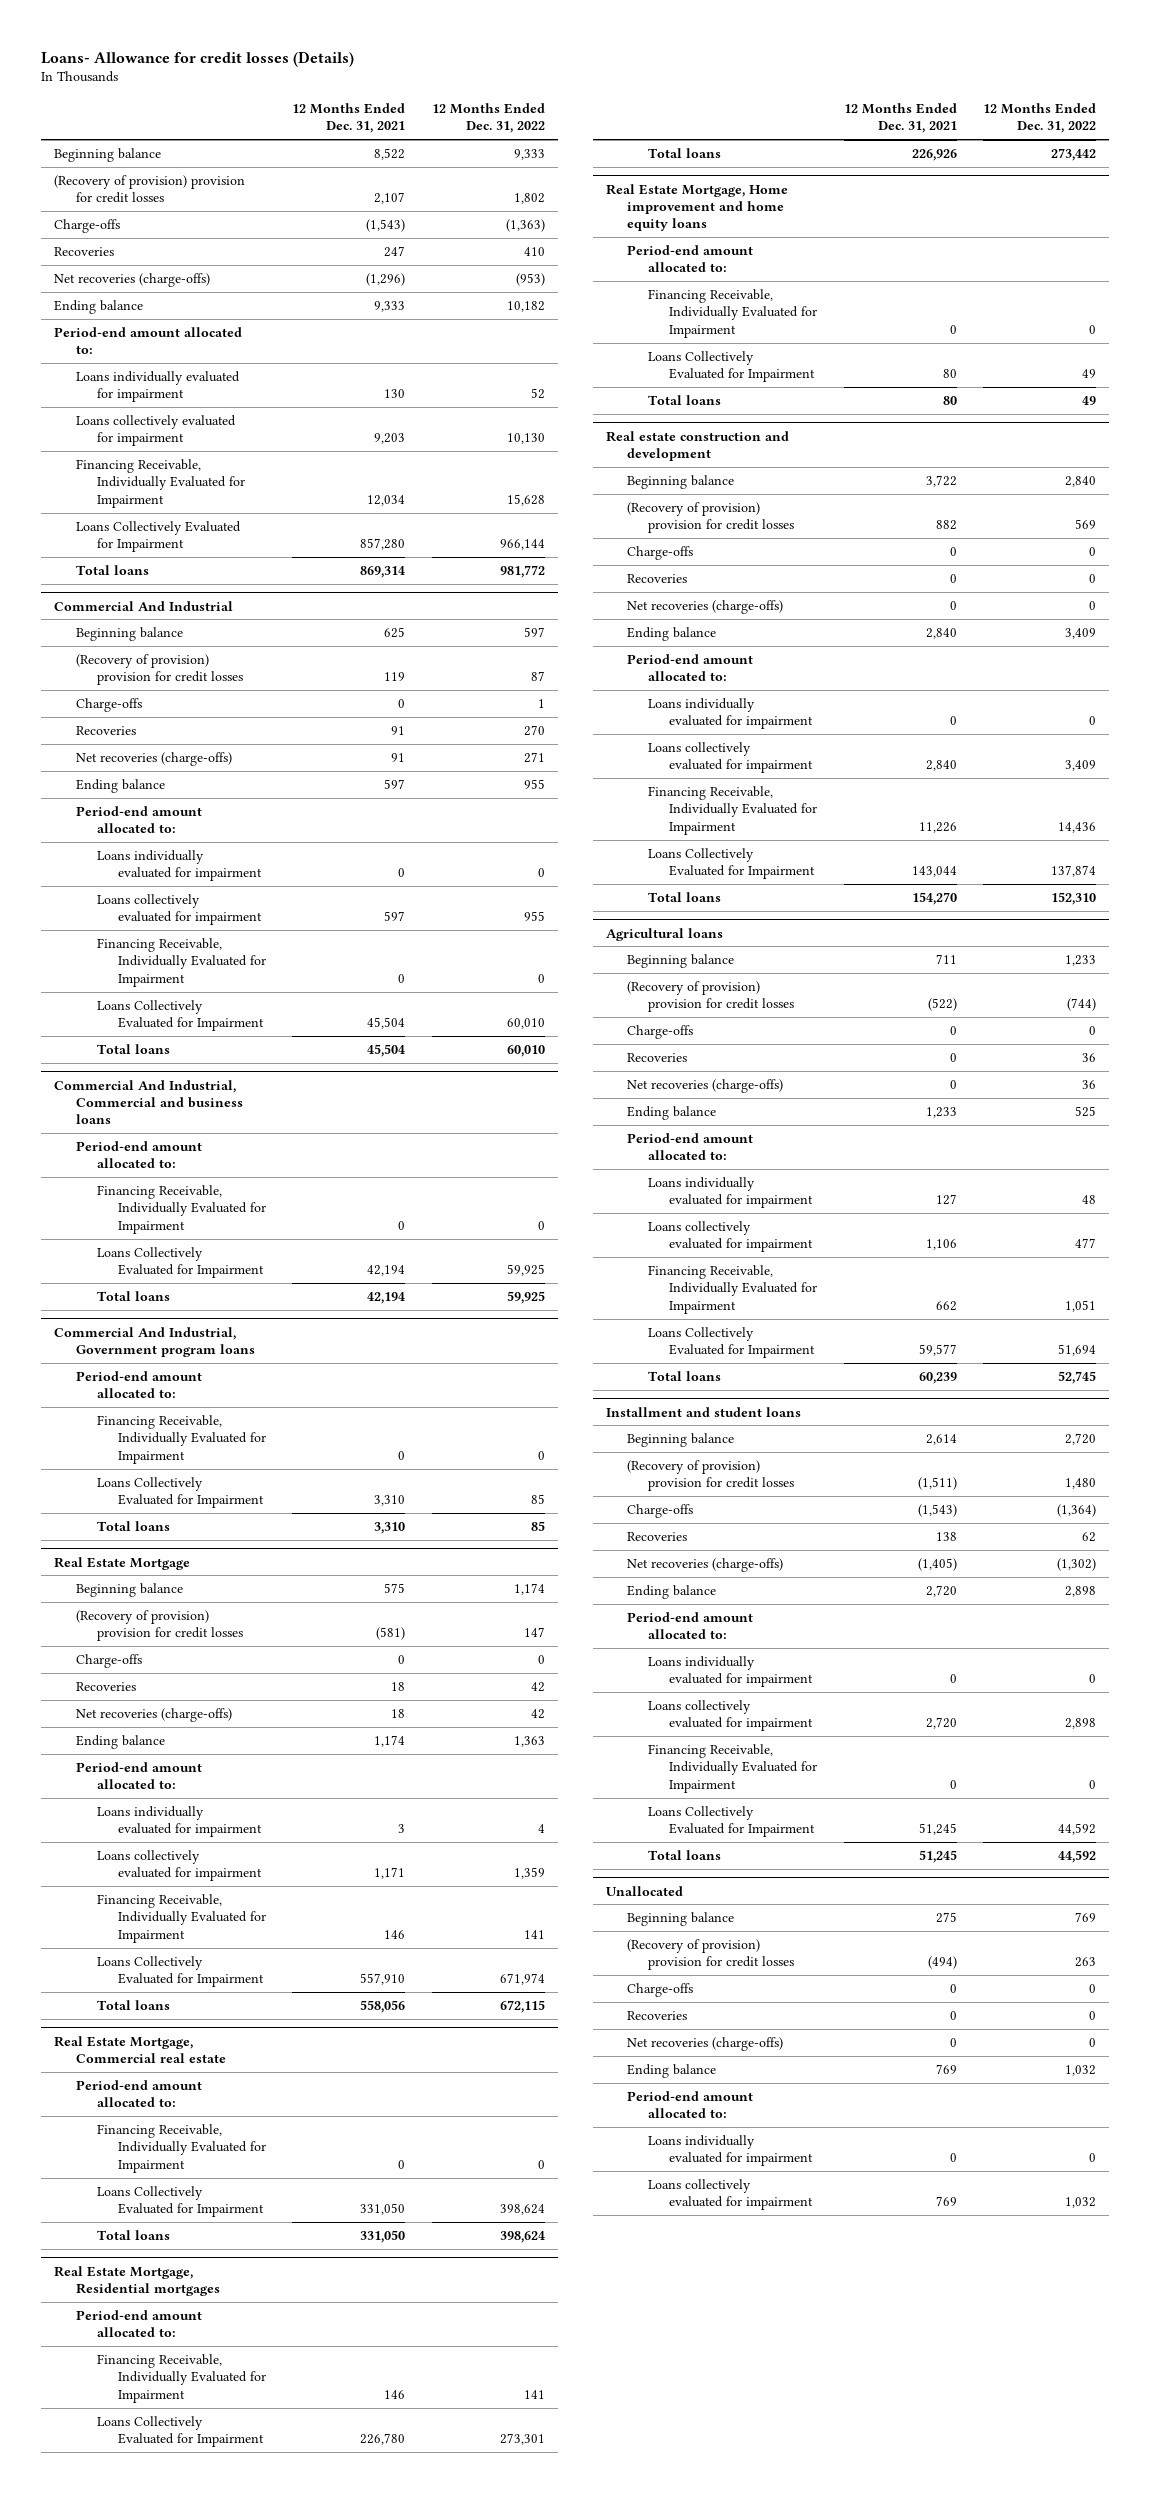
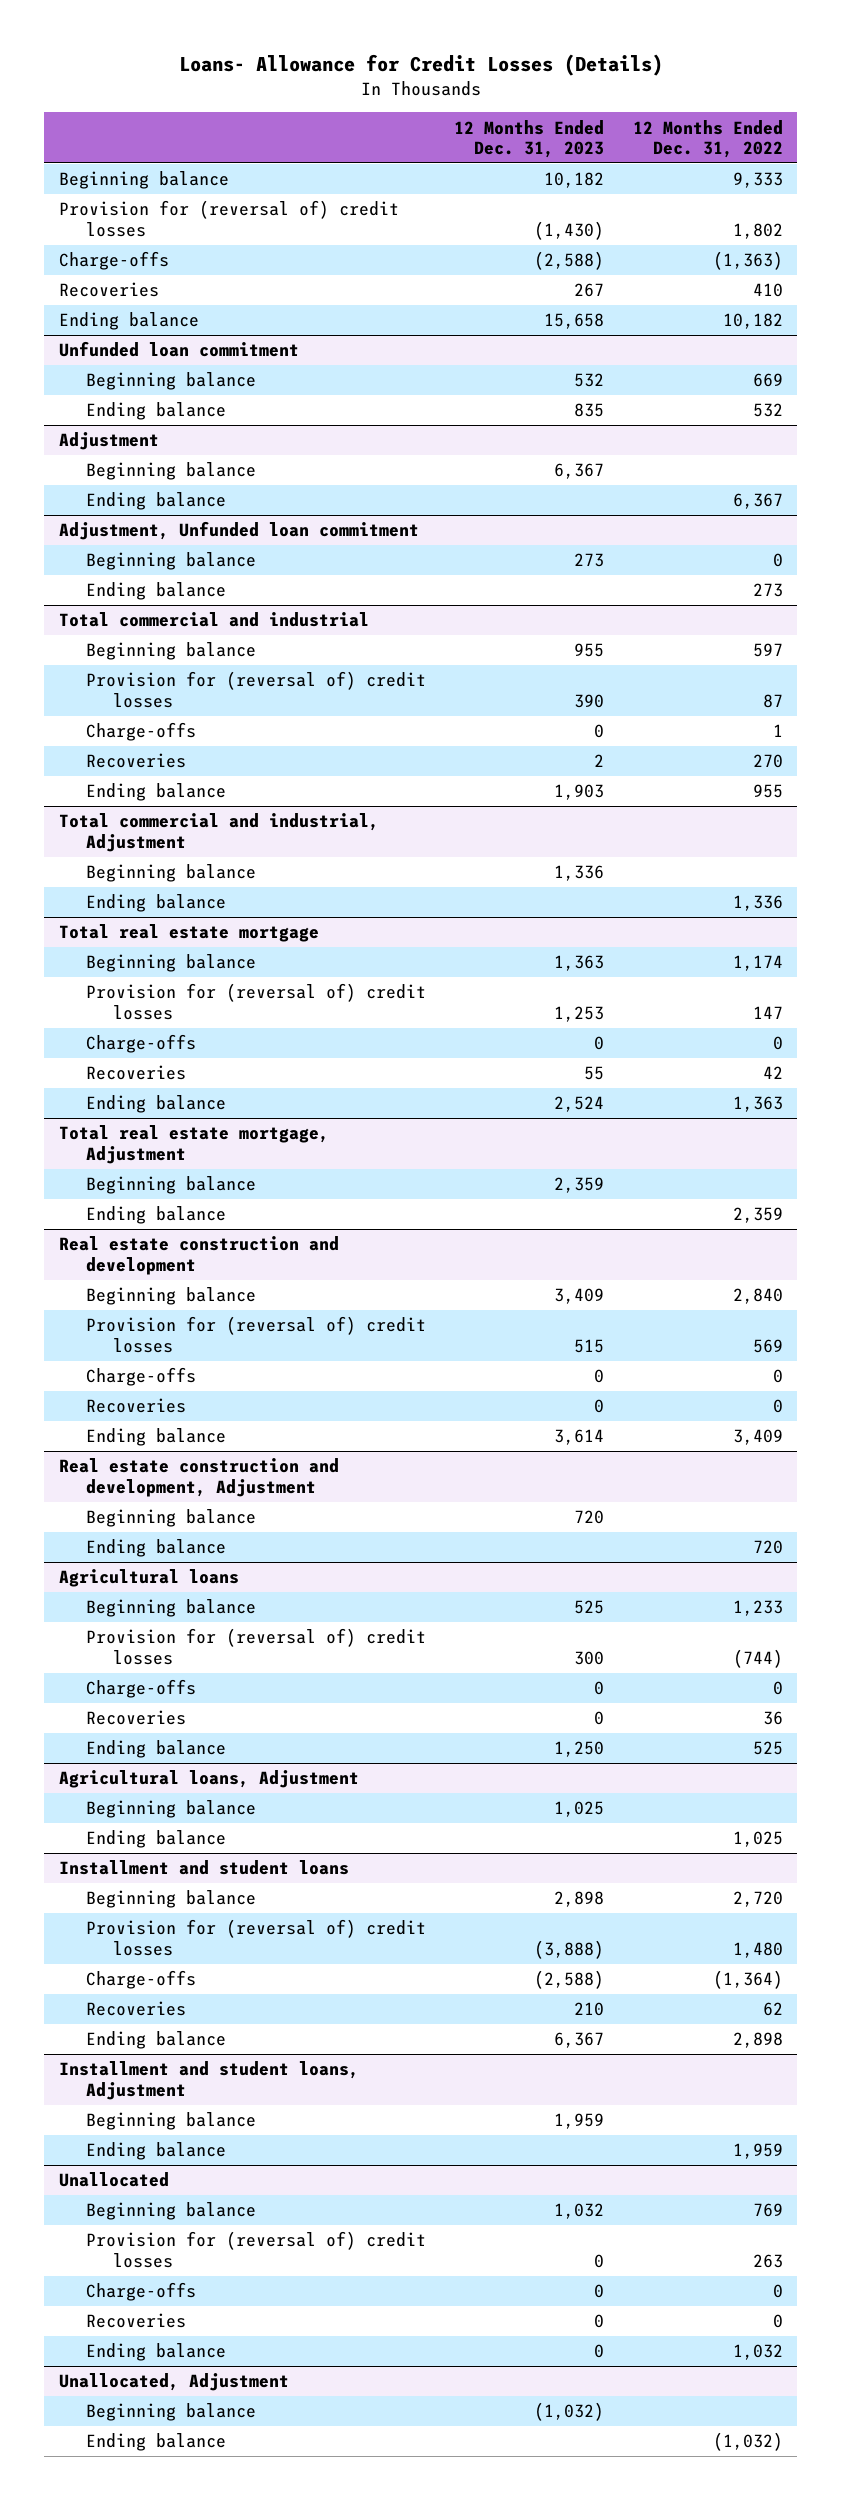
- Loans- Allowance for credit losses (Details)
+ Loans- Allowance for Credit Losses (Details)
- | 12 Months Ended Dec. 31, 2021 | 12 Months Ended Dec. 31, 2022
+ | 12 Months Ended Dec. 31, 2023 | 12 Months Ended Dec. 31, 2022
- (Recovery of provision) provision for credit losses | 2,107 | 1,802
+ Provision for (reversal of) credit losses | (1,430) | 1,802
- Net recoveries (charge-offs) | (1,296) | (953)
- Period-end amount allocated to:
- Loans individually evaluated for impairment | 130 | 52
- Loans collectively evaluated for impairment | 9,203 | 10,130
- Financing Receivable, Individually Evaluated for Impairment | 12,034 | 15,628
- Loans Collectively Evaluated for Impairment | 857,280 | 966,144
- Total loans | 869,314 | 981,772
- Commercial And Industrial
+ Unfunded loan commitment
+ Beginning balance | 532 | 669
+ Ending balance | 835 | 532
+ Adjustment
+ Beginning balance | 6,367 |
+ Ending balance | | 6,367
+ Adjustment, Unfunded loan commitment
+ Beginning balance | 273 | 0
+ Ending balance | | 273
+ Total commercial and industrial
- (Recovery of provision) provision for credit losses | 119 | 87
+ Provision for (reversal of) credit losses | 390 | 87
- Net recoveries (charge-offs) | 91 | 271
- Period-end amount allocated to:
- Loans individually evaluated for impairment | 0 | 0
- Loans collectively evaluated for impairment | 597 | 955
- Financing Receivable, Individually Evaluated for Impairment | 0 | 0
- Loans Collectively Evaluated for Impairment | 45,504 | 60,010
- Total loans | 45,504 | 60,010
- Commercial And Industrial, Commercial and business loans
- Period-end amount allocated to:
- Financing Receivable, Individually Evaluated for Impairment | 0 | 0
- Loans Collectively Evaluated for Impairment | 42,194 | 59,925
- Total loans | 42,194 | 59,925
- Commercial And Industrial, Government program loans
- Period-end amount allocated to:
- Financing Receivable, Individually Evaluated for Impairment | 0 | 0
- Loans Collectively Evaluated for Impairment | 3,310 | 85
- Total loans | 3,310 | 85
- Real Estate Mortgage
+ Total commercial and industrial, Adjustment
+ Beginning balance | 1,336 |
+ Ending balance | | 1,336
+ Total real estate mortgage
- (Recovery of provision) provision for credit losses | (581) | 147
+ Provision for (reversal of) credit losses | 1,253 | 147
- Net recoveries (charge-offs) | 18 | 42
- Period-end amount allocated to:
- Loans individually evaluated for impairment | 3 | 4
- Loans collectively evaluated for impairment | 1,171 | 1,359
- Financing Receivable, Individually Evaluated for Impairment | 146 | 141
- Loans Collectively Evaluated for Impairment | 557,910 | 671,974
- Total loans | 558,056 | 672,115
- Real Estate Mortgage, Commercial real estate
- Period-end amount allocated to:
- Financing Receivable, Individually Evaluated for Impairment | 0 | 0
- Loans Collectively Evaluated for Impairment | 331,050 | 398,624
- Total loans | 331,050 | 398,624
- Real Estate Mortgage, Residential mortgages
- Period-end amount allocated to:
- Financing Receivable, Individually Evaluated for Impairment | 146 | 141
- Loans Collectively Evaluated for Impairment | 226,780 | 273,301
- Total loans | 226,926 | 273,442
- Real Estate Mortgage, Home improvement and home equity loans
- Period-end amount allocated to:
- Financing Receivable, Individually Evaluated for Impairment | 0 | 0
- Loans Collectively Evaluated for Impairment | 80 | 49
- Total loans | 80 | 49
+ Total real estate mortgage, Adjustment
+ Beginning balance | 2,359 |
+ Ending balance | | 2,359
@ Real estate construction and development
- (Recovery of provision) provision for credit losses | 882 | 569
+ Provision for (reversal of) credit losses | 515 | 569
- Net recoveries (charge-offs) | 0 | 0
- Period-end amount allocated to:
- Loans individually evaluated for impairment | 0 | 0
- Loans collectively evaluated for impairment | 2,840 | 3,409
- Financing Receivable, Individually Evaluated for Impairment | 11,226 | 14,436
- Loans Collectively Evaluated for Impairment | 143,044 | 137,874
- Total loans | 154,270 | 152,310
+ Real estate construction and development, Adjustment
+ Beginning balance | 720 |
+ Ending balance | | 720
@ Agricultural loans
- (Recovery of provision) provision for credit losses | (522) | (744)
+ Provision for (reversal of) credit losses | 300 | (744)
- Net recoveries (charge-offs) | 0 | 36
- Period-end amount allocated to:
- Loans individually evaluated for impairment | 127 | 48
- Loans collectively evaluated for impairment | 1,106 | 477
- Financing Receivable, Individually Evaluated for Impairment | 662 | 1,051
- Loans Collectively Evaluated for Impairment | 59,577 | 51,694
- Total loans | 60,239 | 52,745
+ Agricultural loans, Adjustment
+ Beginning balance | 1,025 |
+ Ending balance | | 1,025
@ Installment and student loans
- (Recovery of provision) provision for credit losses | (1,511) | 1,480
+ Provision for (reversal of) credit losses | (3,888) | 1,480
- Net recoveries (charge-offs) | (1,405) | (1,302)
- Period-end amount allocated to:
- Loans individually evaluated for impairment | 0 | 0
- Loans collectively evaluated for impairment | 2,720 | 2,898
- Financing Receivable, Individually Evaluated for Impairment | 0 | 0
- Loans Collectively Evaluated for Impairment | 51,245 | 44,592
- Total loans | 51,245 | 44,592
+ Installment and student loans, Adjustment
+ Beginning balance | 1,959 |
+ Ending balance | | 1,959
@ Unallocated
- (Recovery of provision) provision for credit losses | (494) | 263
+ Provision for (reversal of) credit losses | 0 | 263
- Net recoveries (charge-offs) | 0 | 0
- Period-end amount allocated to:
- Loans individually evaluated for impairment | 0 | 0
- Loans collectively evaluated for impairment | 769 | 1,032
+ Unallocated, Adjustment
+ Beginning balance | (1,032) |
+ Ending balance | | (1,032)

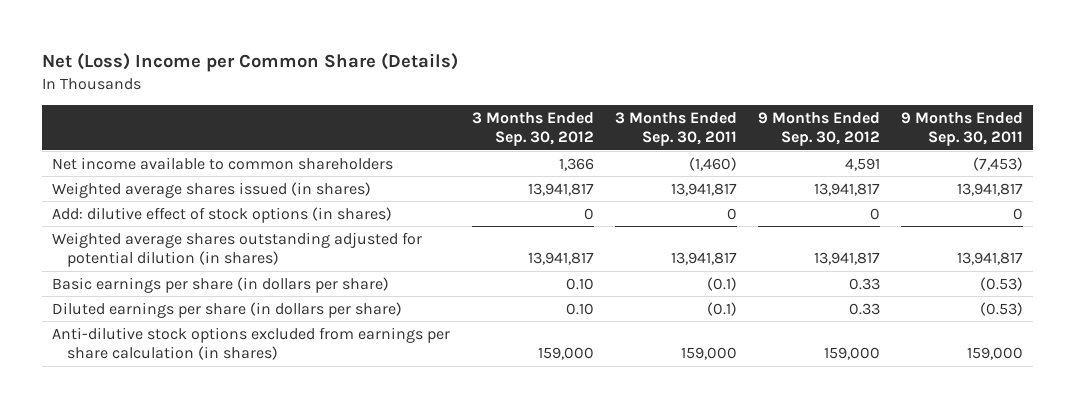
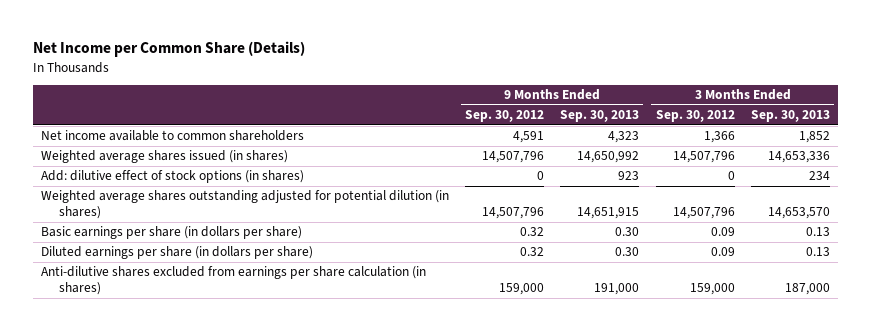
- Net (Loss) Income per Common Share (Details)
+ Net Income per Common Share (Details)
- | 3 Months Ended Sep. 30, 2012 | 3 Months Ended Sep. 30, 2011 | 9 Months Ended Sep. 30, 2012 | 9 Months Ended Sep. 30, 2011
+ | 9 Months Ended Sep. 30, 2012 | 9 Months Ended Sep. 30, 2013 | 3 Months Ended Sep. 30, 2012 | 3 Months Ended Sep. 30, 2013
- Weighted average shares issued (in shares) | 13,941,817 | 13,941,817 | 13,941,817 | 13,941,817
+ Weighted average shares issued (in shares) | 14,507,796 | 14,650,992 | 14,507,796 | 14,653,336
- Weighted average shares outstanding adjusted for potential dilution (in shares) | 13,941,817 | 13,941,817 | 13,941,817 | 13,941,817
- Basic earnings per share (in dollars per share) | 0.10 | (0.1) | 0.33 | (0.53)
- Diluted earnings per share (in dollars per share) | 0.10 | (0.1) | 0.33 | (0.53)
- Anti-dilutive stock options excluded from earnings per share calculation (in shares) | 159,000 | 159,000 | 159,000 | 159,000
+ Weighted average shares outstanding adjusted for potential dilution (in shares) | 14,507,796 | 14,651,915 | 14,507,796 | 14,653,570
+ Basic earnings per share (in dollars per share) | 0.32 | 0.30 | 0.09 | 0.13
+ Diluted earnings per share (in dollars per share) | 0.32 | 0.30 | 0.09 | 0.13
+ Anti-dilutive shares excluded from earnings per share calculation (in shares) | 159,000 | 191,000 | 159,000 | 187,000

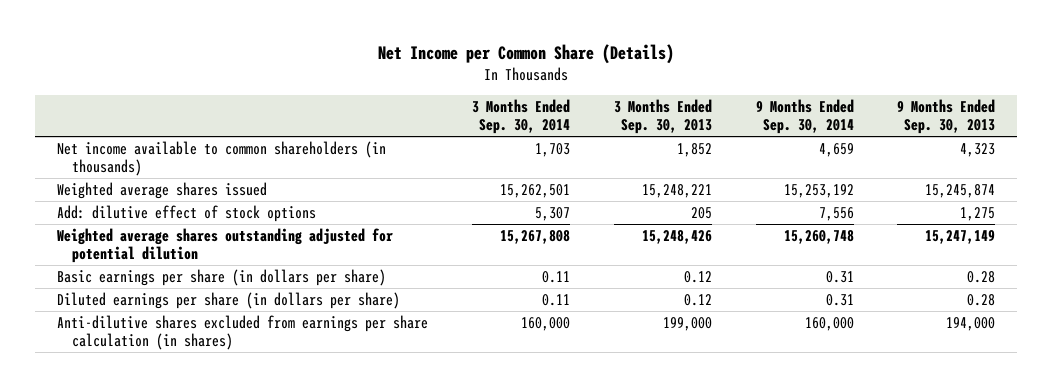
- | 9 Months Ended Sep. 30, 2012 | 9 Months Ended Sep. 30, 2013 | 3 Months Ended Sep. 30, 2012 | 3 Months Ended Sep. 30, 2013
+ | 3 Months Ended Sep. 30, 2014 | 3 Months Ended Sep. 30, 2013 | 9 Months Ended Sep. 30, 2014 | 9 Months Ended Sep. 30, 2013
- Net income available to common shareholders | 4,591 | 4,323 | 1,366 | 1,852
- Weighted average shares issued (in shares) | 14,507,796 | 14,650,992 | 14,507,796 | 14,653,336
- Add: dilutive effect of stock options (in shares) | 0 | 923 | 0 | 234
- Weighted average shares outstanding adjusted for potential dilution (in shares) | 14,507,796 | 14,651,915 | 14,507,796 | 14,653,570
- Basic earnings per share (in dollars per share) | 0.32 | 0.30 | 0.09 | 0.13
- Diluted earnings per share (in dollars per share) | 0.32 | 0.30 | 0.09 | 0.13
- Anti-dilutive shares excluded from earnings per share calculation (in shares) | 159,000 | 191,000 | 159,000 | 187,000
+ Net income available to common shareholders (in thousands) | 1,703 | 1,852 | 4,659 | 4,323
+ Weighted average shares issued | 15,262,501 | 15,248,221 | 15,253,192 | 15,245,874
+ Add: dilutive effect of stock options | 5,307 | 205 | 7,556 | 1,275
+ Weighted average shares outstanding adjusted for potential dilution | 15,267,808 | 15,248,426 | 15,260,748 | 15,247,149
+ Basic earnings per share (in dollars per share) | 0.11 | 0.12 | 0.31 | 0.28
+ Diluted earnings per share (in dollars per share) | 0.11 | 0.12 | 0.31 | 0.28
+ Anti-dilutive shares excluded from earnings per share calculation (in shares) | 160,000 | 199,000 | 160,000 | 194,000

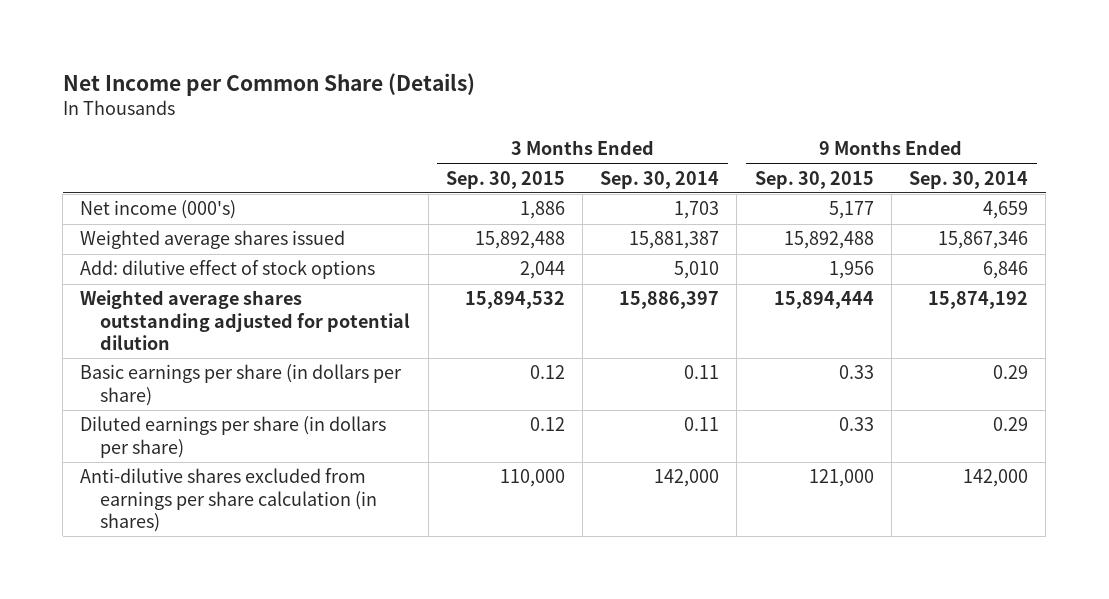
- | 3 Months Ended Sep. 30, 2014 | 3 Months Ended Sep. 30, 2013 | 9 Months Ended Sep. 30, 2014 | 9 Months Ended Sep. 30, 2013
+ | 3 Months Ended Sep. 30, 2015 | 3 Months Ended Sep. 30, 2014 | 9 Months Ended Sep. 30, 2015 | 9 Months Ended Sep. 30, 2014
- Net income available to common shareholders (in thousands) | 1,703 | 1,852 | 4,659 | 4,323
- Weighted average shares issued | 15,262,501 | 15,248,221 | 15,253,192 | 15,245,874
- Add: dilutive effect of stock options | 5,307 | 205 | 7,556 | 1,275
- Weighted average shares outstanding adjusted for potential dilution | 15,267,808 | 15,248,426 | 15,260,748 | 15,247,149
- Basic earnings per share (in dollars per share) | 0.11 | 0.12 | 0.31 | 0.28
- Diluted earnings per share (in dollars per share) | 0.11 | 0.12 | 0.31 | 0.28
- Anti-dilutive shares excluded from earnings per share calculation (in shares) | 160,000 | 199,000 | 160,000 | 194,000
+ Net income (000's) | 1,886 | 1,703 | 5,177 | 4,659
+ Weighted average shares issued | 15,892,488 | 15,881,387 | 15,892,488 | 15,867,346
+ Add: dilutive effect of stock options | 2,044 | 5,010 | 1,956 | 6,846
+ Weighted average shares outstanding adjusted for potential dilution | 15,894,532 | 15,886,397 | 15,894,444 | 15,874,192
+ Basic earnings per share (in dollars per share) | 0.12 | 0.11 | 0.33 | 0.29
+ Diluted earnings per share (in dollars per share) | 0.12 | 0.11 | 0.33 | 0.29
+ Anti-dilutive shares excluded from earnings per share calculation (in shares) | 110,000 | 142,000 | 121,000 | 142,000

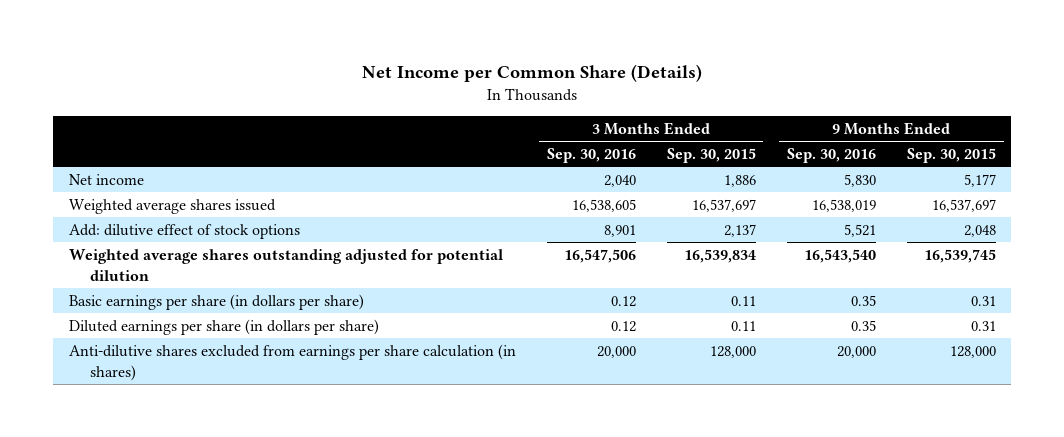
- | 3 Months Ended Sep. 30, 2015 | 3 Months Ended Sep. 30, 2014 | 9 Months Ended Sep. 30, 2015 | 9 Months Ended Sep. 30, 2014
+ | 3 Months Ended Sep. 30, 2016 | 3 Months Ended Sep. 30, 2015 | 9 Months Ended Sep. 30, 2016 | 9 Months Ended Sep. 30, 2015
- Net income (000's) | 1,886 | 1,703 | 5,177 | 4,659
- Weighted average shares issued | 15,892,488 | 15,881,387 | 15,892,488 | 15,867,346
- Add: dilutive effect of stock options | 2,044 | 5,010 | 1,956 | 6,846
- Weighted average shares outstanding adjusted for potential dilution | 15,894,532 | 15,886,397 | 15,894,444 | 15,874,192
- Basic earnings per share (in dollars per share) | 0.12 | 0.11 | 0.33 | 0.29
- Diluted earnings per share (in dollars per share) | 0.12 | 0.11 | 0.33 | 0.29
- Anti-dilutive shares excluded from earnings per share calculation (in shares) | 110,000 | 142,000 | 121,000 | 142,000
+ Net income | 2,040 | 1,886 | 5,830 | 5,177
+ Weighted average shares issued | 16,538,605 | 16,537,697 | 16,538,019 | 16,537,697
+ Add: dilutive effect of stock options | 8,901 | 2,137 | 5,521 | 2,048
+ Weighted average shares outstanding adjusted for potential dilution | 16,547,506 | 16,539,834 | 16,543,540 | 16,539,745
+ Basic earnings per share (in dollars per share) | 0.12 | 0.11 | 0.35 | 0.31
+ Diluted earnings per share (in dollars per share) | 0.12 | 0.11 | 0.35 | 0.31
+ Anti-dilutive shares excluded from earnings per share calculation (in shares) | 20,000 | 128,000 | 20,000 | 128,000

